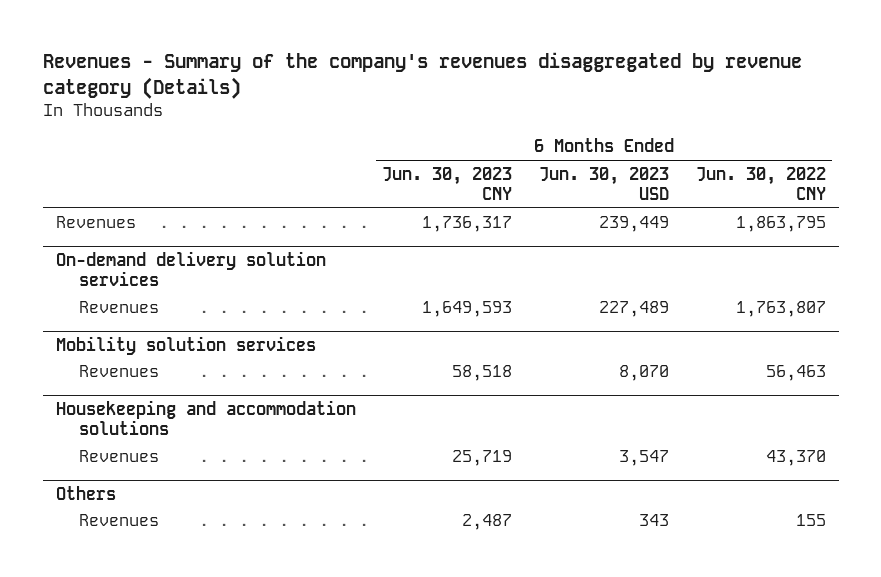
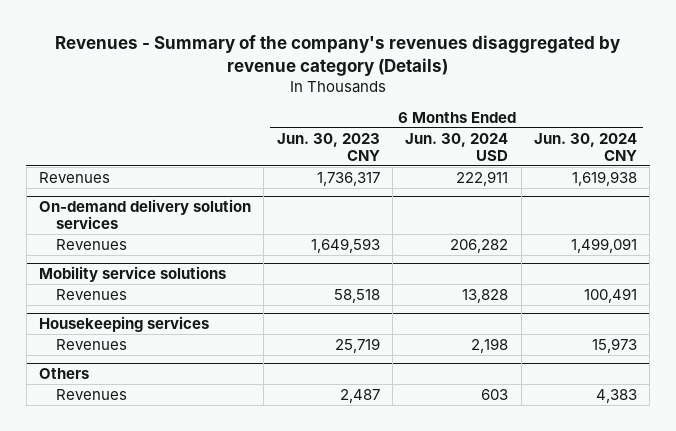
- | 6 Months Ended Jun. 30, 2023 CNY | 6 Months Ended Jun. 30, 2023 USD | 6 Months Ended Jun. 30, 2022 CNY
+ | 6 Months Ended Jun. 30, 2023 CNY | 6 Months Ended Jun. 30, 2024 USD | 6 Months Ended Jun. 30, 2024 CNY
- Mobility solution services
+ Mobility service solutions
- Housekeeping and accommodation solutions
+ Housekeeping services

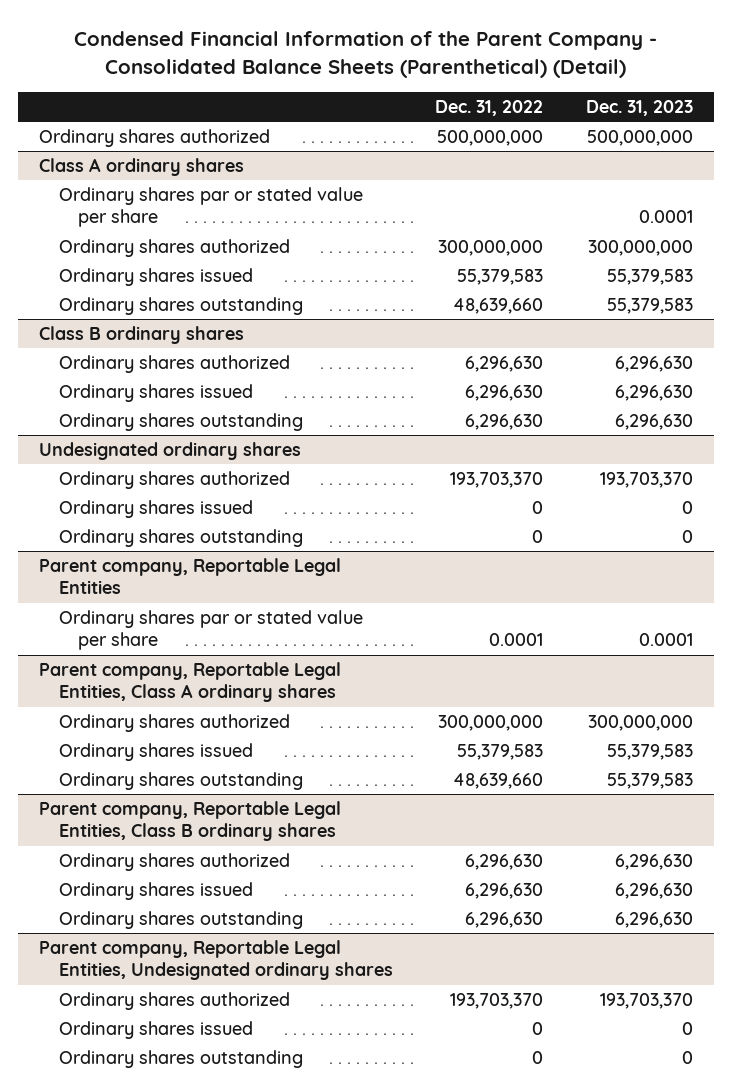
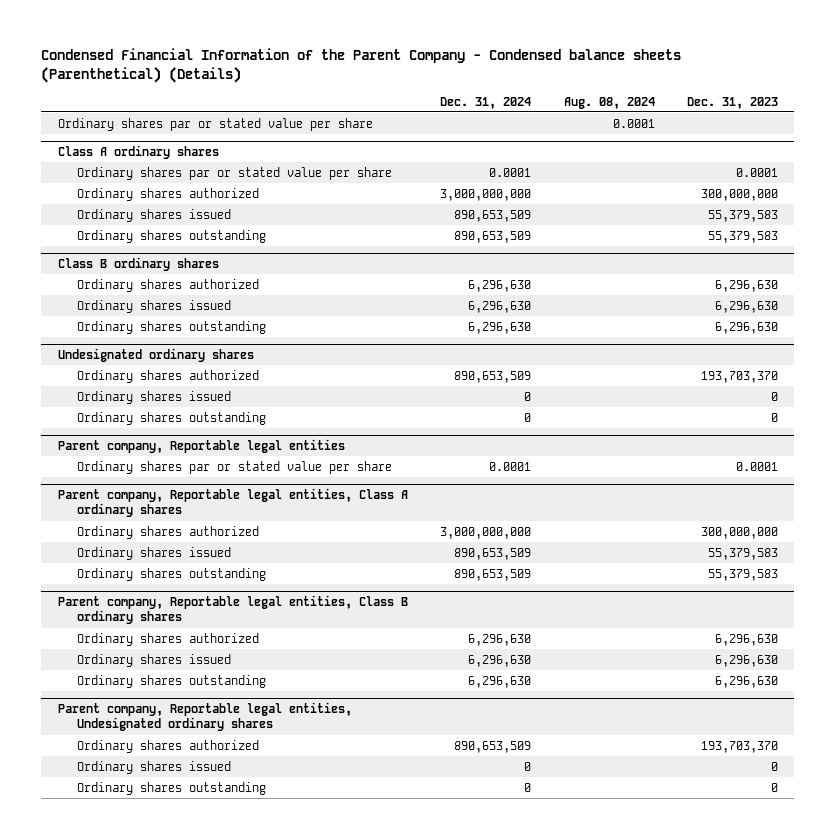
- Condensed Financial Information of the Parent Company - Consolidated Balance Sheets (Parenthetical) (Detail)
+ Condensed Financial Information of the Parent Company - Condensed balance sheets (Parenthetical) (Details)
- | Dec. 31, 2022 | Dec. 31, 2023
+ | Dec. 31, 2024 | Aug. 08, 2024 | Dec. 31, 2023
- Ordinary shares authorized | 500,000,000 | 500,000,000
+ Ordinary shares par or stated value per share | | 0.0001 |
- Parent company, Reportable Legal Entities
+ Parent company, Reportable legal entities
- Parent company, Reportable Legal Entities, Class A ordinary shares
+ Parent company, Reportable legal entities, Class A ordinary shares
- Parent company, Reportable Legal Entities, Class B ordinary shares
+ Parent company, Reportable legal entities, Class B ordinary shares
- Parent company, Reportable Legal Entities, Undesignated ordinary shares
+ Parent company, Reportable legal entities, Undesignated ordinary shares

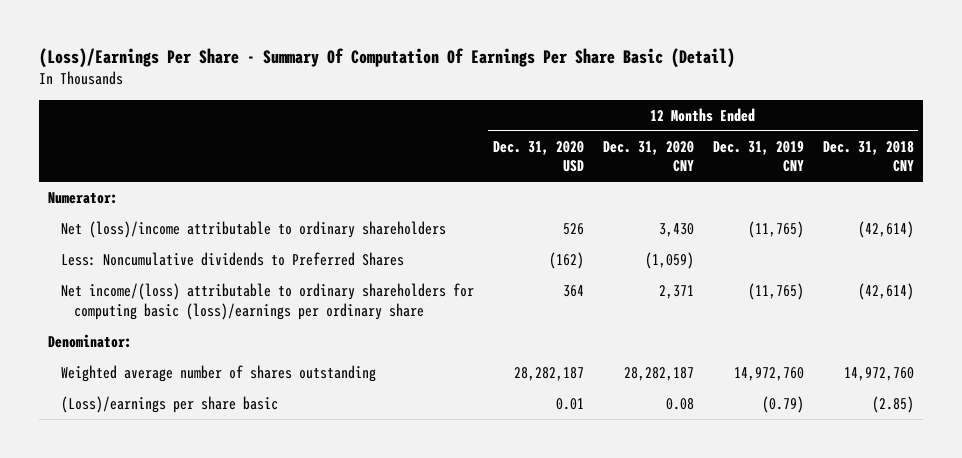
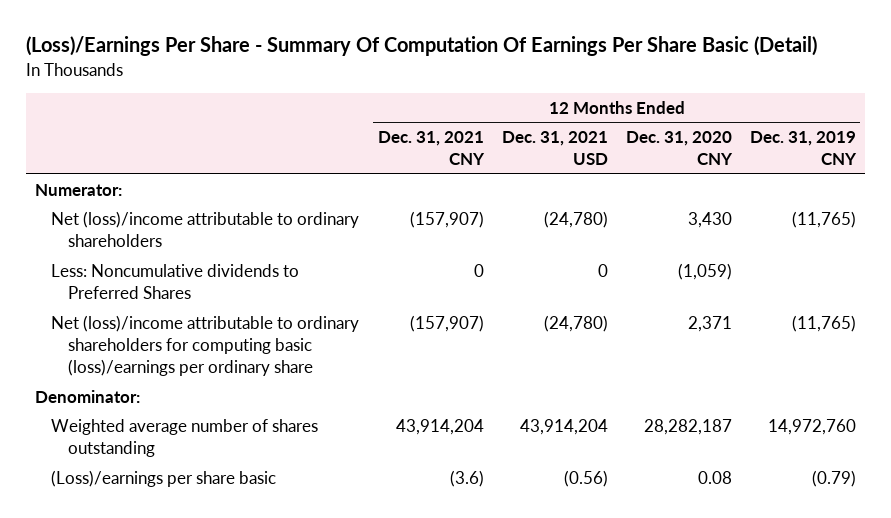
- | 12 Months Ended Dec. 31, 2020 USD | 12 Months Ended Dec. 31, 2020 CNY | 12 Months Ended Dec. 31, 2019 CNY | 12 Months Ended Dec. 31, 2018 CNY
+ | 12 Months Ended Dec. 31, 2021 CNY | 12 Months Ended Dec. 31, 2021 USD | 12 Months Ended Dec. 31, 2020 CNY | 12 Months Ended Dec. 31, 2019 CNY
- Net income/(loss) attributable to ordinary shareholders for computing basic (loss)/earnings per ordinary share | 364 | 2,371 | (11,765) | (42,614)
+ Net (loss)/income attributable to ordinary shareholders for computing basic (loss)/earnings per ordinary share | (157,907) | (24,780) | 2,371 | (11,765)

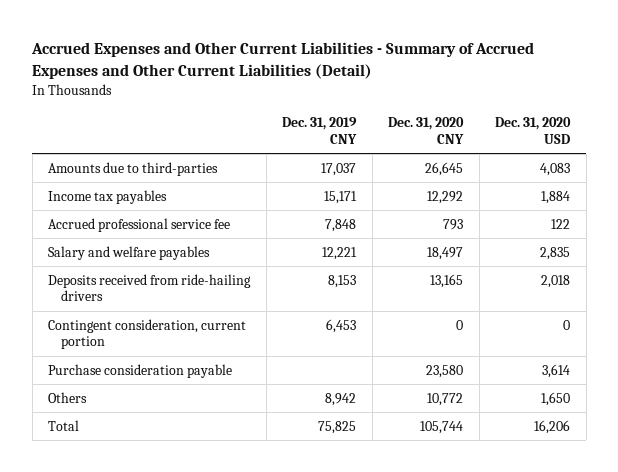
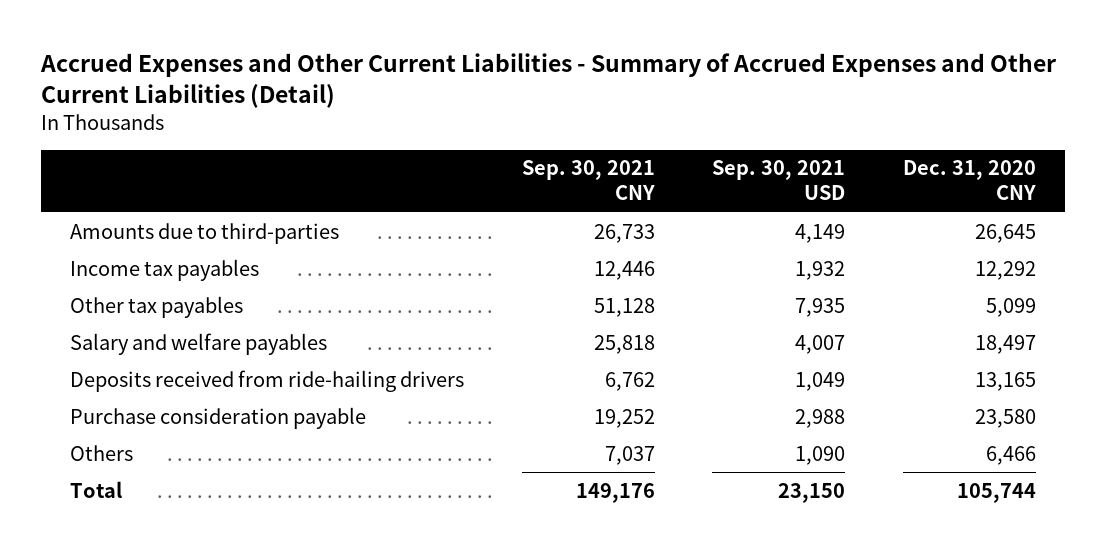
- | Dec. 31, 2019 CNY | Dec. 31, 2020 CNY | Dec. 31, 2020 USD
+ | Sep. 30, 2021 CNY | Sep. 30, 2021 USD | Dec. 31, 2020 CNY
- Accrued professional service fee | 7,848 | 793 | 122
+ Other tax payables | 51,128 | 7,935 | 5,099
- Contingent consideration, current portion | 6,453 | 0 | 0
- Others | 8,942 | 10,772 | 1,650
+ Others | 7,037 | 1,090 | 6,466

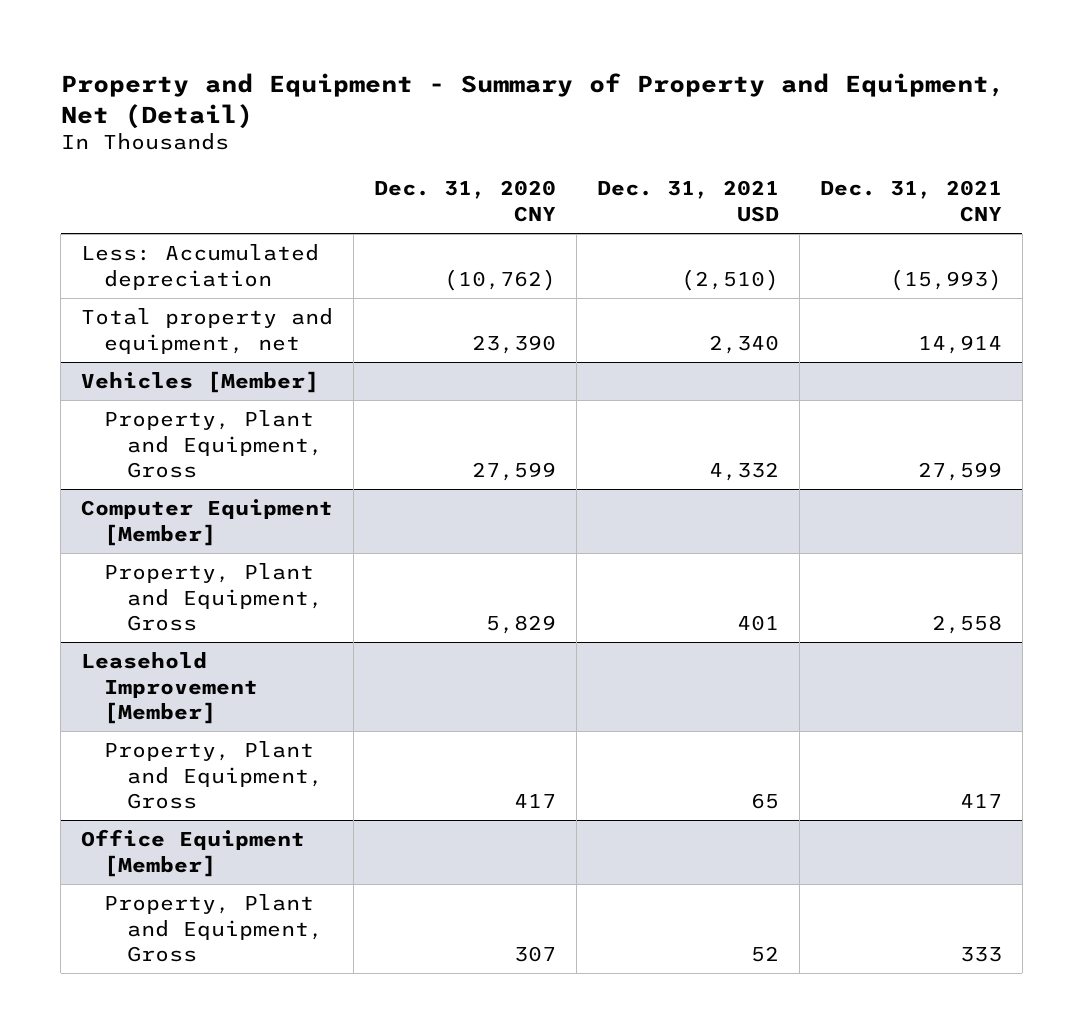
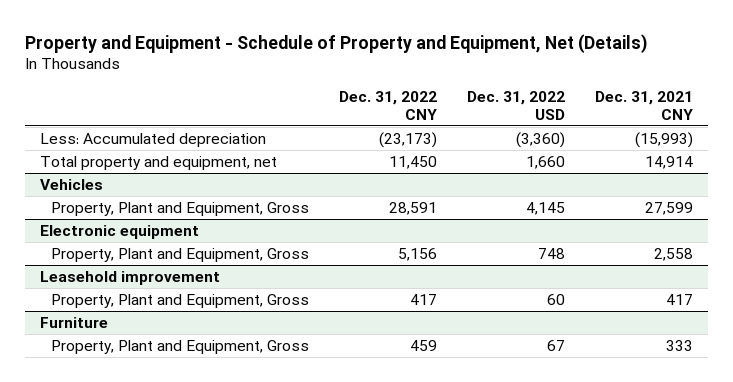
- Property and Equipment - Summary of Property and Equipment, Net (Detail)
+ Property and Equipment - Schedule of Property and Equipment, Net (Details)
- | Dec. 31, 2020 CNY | Dec. 31, 2021 USD | Dec. 31, 2021 CNY
+ | Dec. 31, 2022 CNY | Dec. 31, 2022 USD | Dec. 31, 2021 CNY
- Vehicles [Member]
+ Vehicles
- Computer Equipment [Member]
+ Electronic equipment
- Leasehold Improvement [Member]
+ Leasehold improvement
- Office Equipment [Member]
+ Furniture

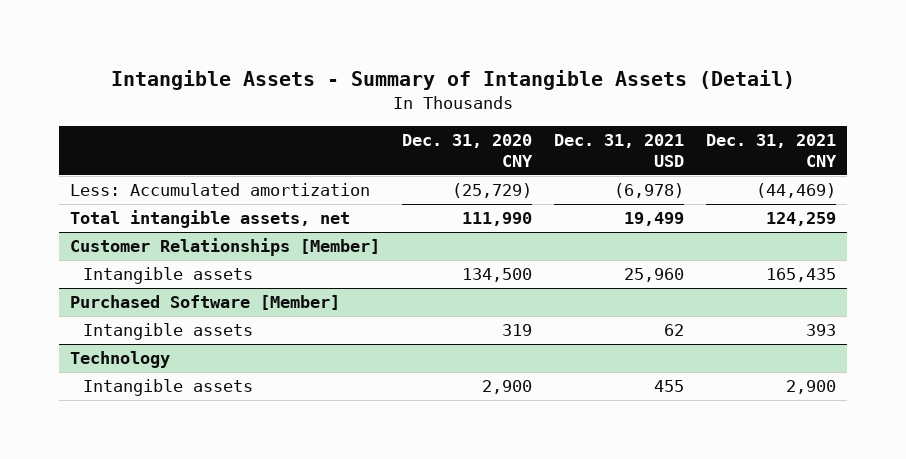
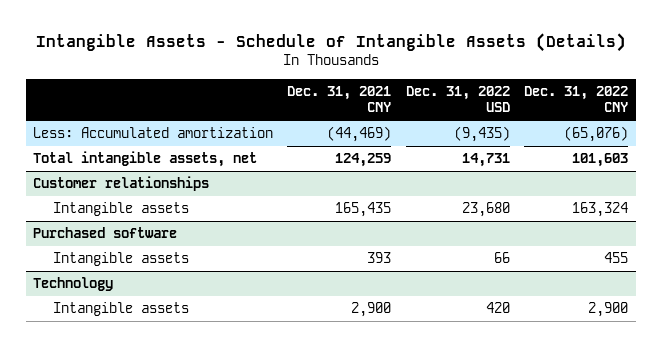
- Intangible Assets - Summary of Intangible Assets (Detail)
+ Intangible Assets - Schedule of Intangible Assets (Details)
- | Dec. 31, 2020 CNY | Dec. 31, 2021 USD | Dec. 31, 2021 CNY
+ | Dec. 31, 2021 CNY | Dec. 31, 2022 USD | Dec. 31, 2022 CNY
- Customer Relationships [Member]
+ Customer relationships
- Purchased Software [Member]
+ Purchased software

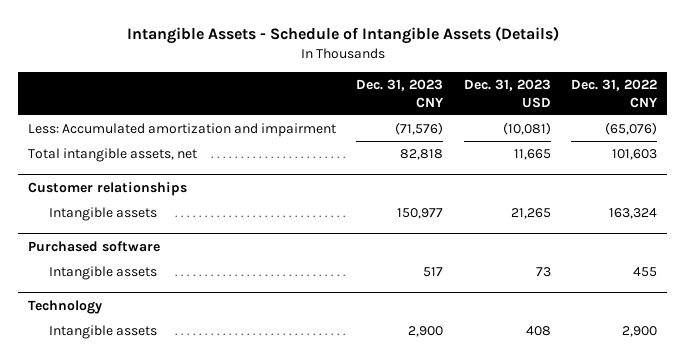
- | Dec. 31, 2021 CNY | Dec. 31, 2022 USD | Dec. 31, 2022 CNY
+ | Dec. 31, 2023 CNY | Dec. 31, 2023 USD | Dec. 31, 2022 CNY
- Less: Accumulated amortization | (44,469) | (9,435) | (65,076)
+ Less: Accumulated amortization and impairment | (71,576) | (10,081) | (65,076)

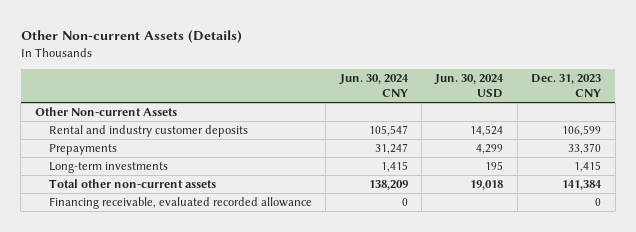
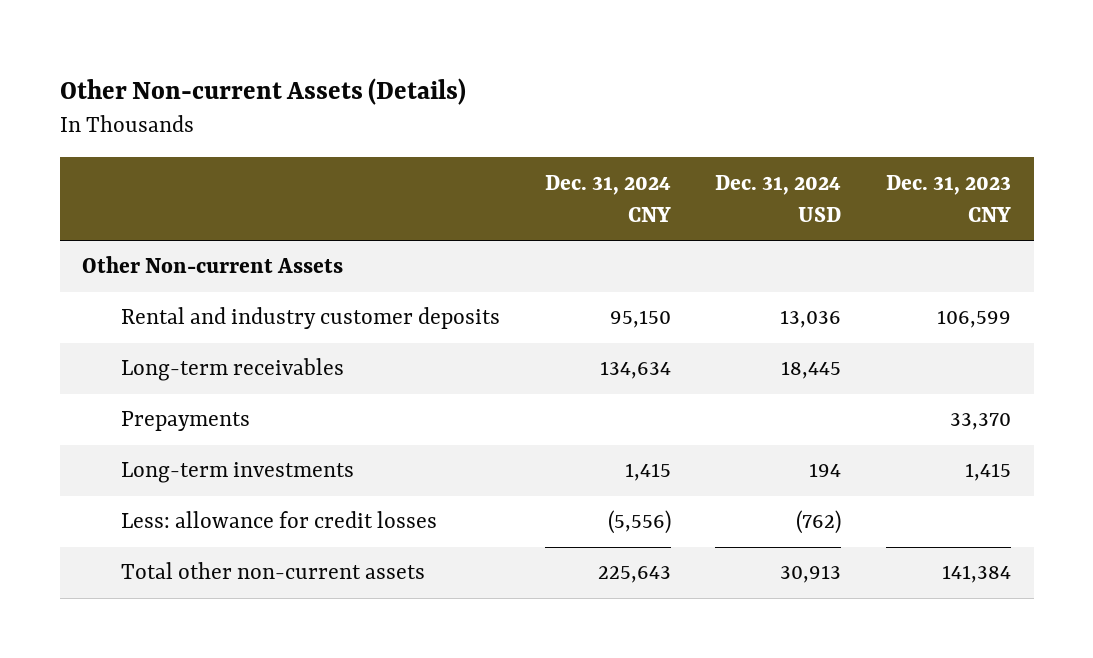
- | Jun. 30, 2024 CNY | Jun. 30, 2024 USD | Dec. 31, 2023 CNY
+ | Dec. 31, 2024 CNY | Dec. 31, 2024 USD | Dec. 31, 2023 CNY
+ Long-term receivables | 134,634 | 18,445 |
+ Less: allowance for credit losses | (5,556) | (762) |
- Financing receivable, evaluated recorded allowance | 0 | | 0

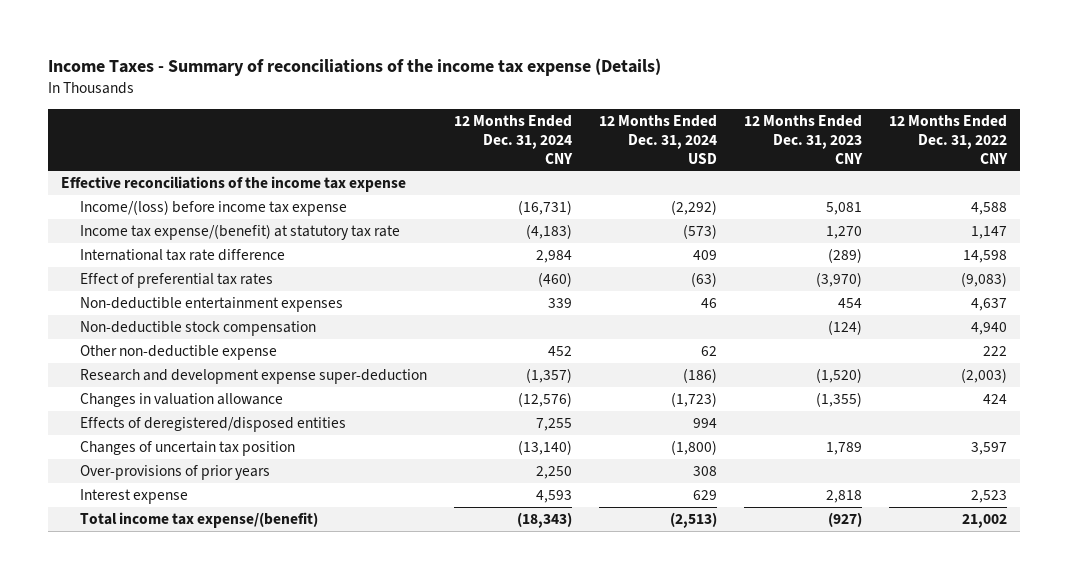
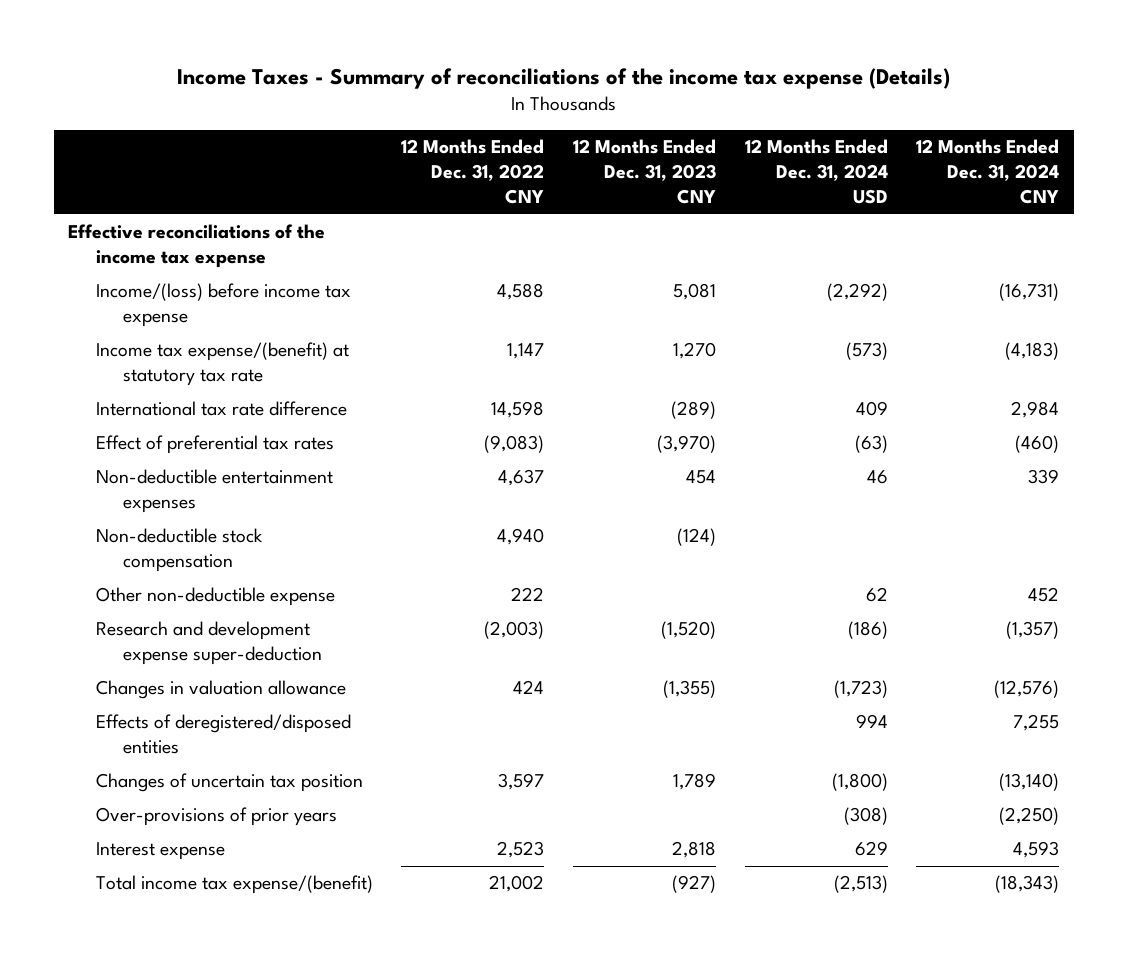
- | 12 Months Ended Dec. 31, 2024 CNY | 12 Months Ended Dec. 31, 2024 USD | 12 Months Ended Dec. 31, 2023 CNY | 12 Months Ended Dec. 31, 2022 CNY
+ | 12 Months Ended Dec. 31, 2022 CNY | 12 Months Ended Dec. 31, 2023 CNY | 12 Months Ended Dec. 31, 2024 USD | 12 Months Ended Dec. 31, 2024 CNY
- Over-provisions of prior years | 2,250 | 308 | |
+ Over-provisions of prior years | | | (308) | (2,250)

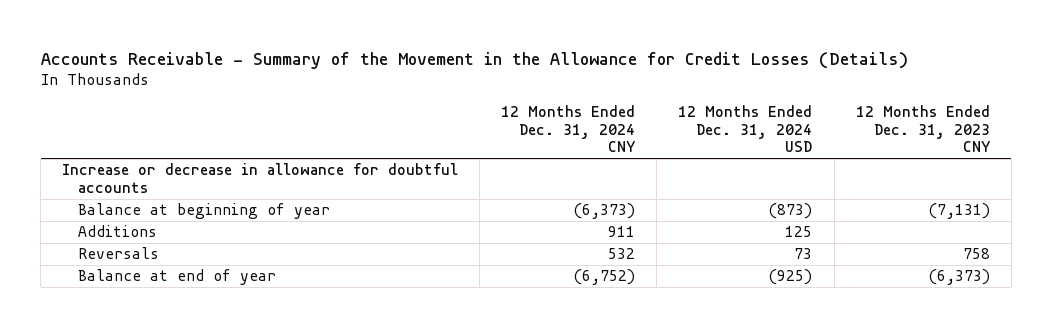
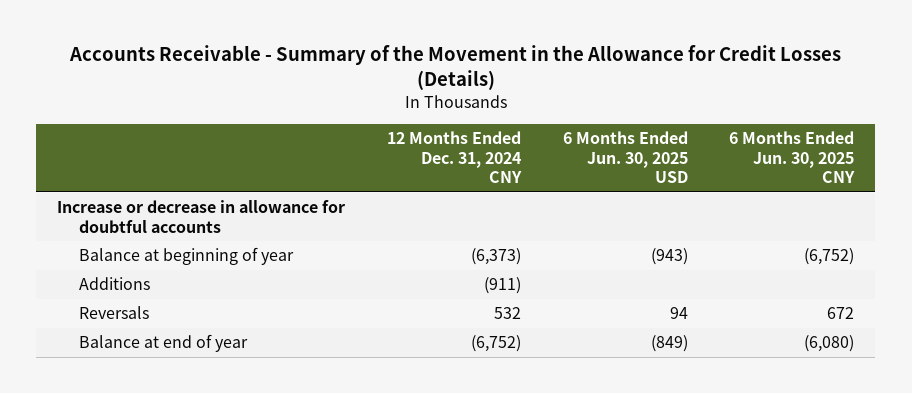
- | 12 Months Ended Dec. 31, 2024 CNY | 12 Months Ended Dec. 31, 2024 USD | 12 Months Ended Dec. 31, 2023 CNY
+ | 12 Months Ended Dec. 31, 2024 CNY | 6 Months Ended Jun. 30, 2025 USD | 6 Months Ended Jun. 30, 2025 CNY
- Additions | 911 | 125 |
+ Additions | (911) | |

